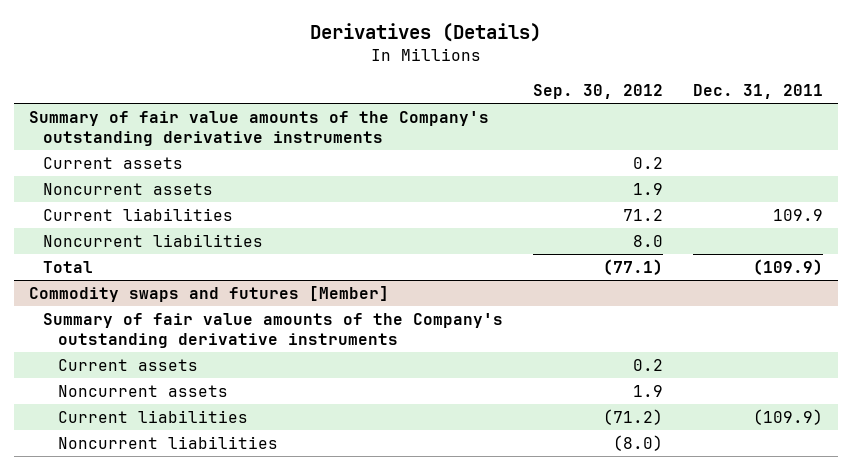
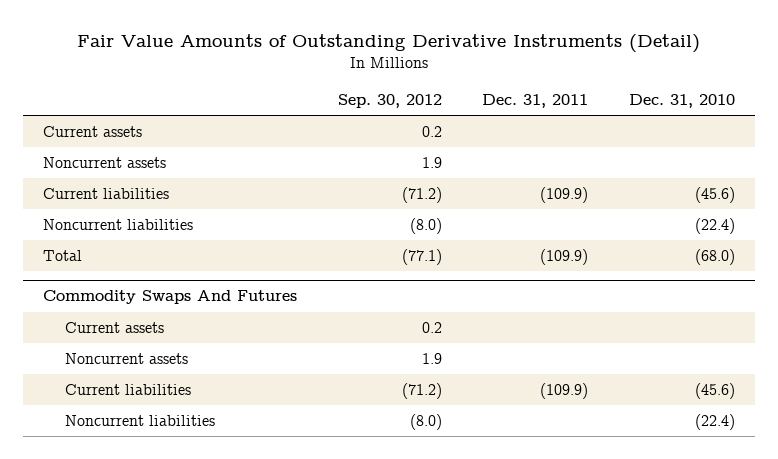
- Derivatives (Details)
+ Fair Value Amounts of Outstanding Derivative Instruments (Detail)
- | Sep. 30, 2012 | Dec. 31, 2011
+ | Sep. 30, 2012 | Dec. 31, 2011 | Dec. 31, 2010
- Summary of fair value amounts of the Company's outstanding derivative instruments
- Current liabilities | 71.2 | 109.9
- Noncurrent liabilities | 8.0 |
+ Current liabilities | (71.2) | (109.9) | (45.6)
+ Noncurrent liabilities | (8.0) | | (22.4)
- Commodity swaps and futures [Member]
- Summary of fair value amounts of the Company's outstanding derivative instruments
+ Commodity Swaps And Futures

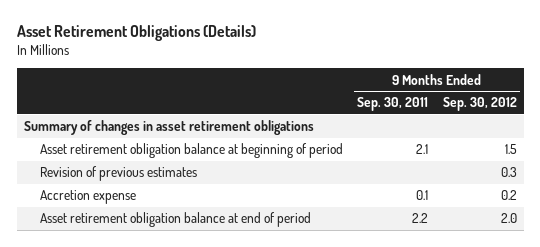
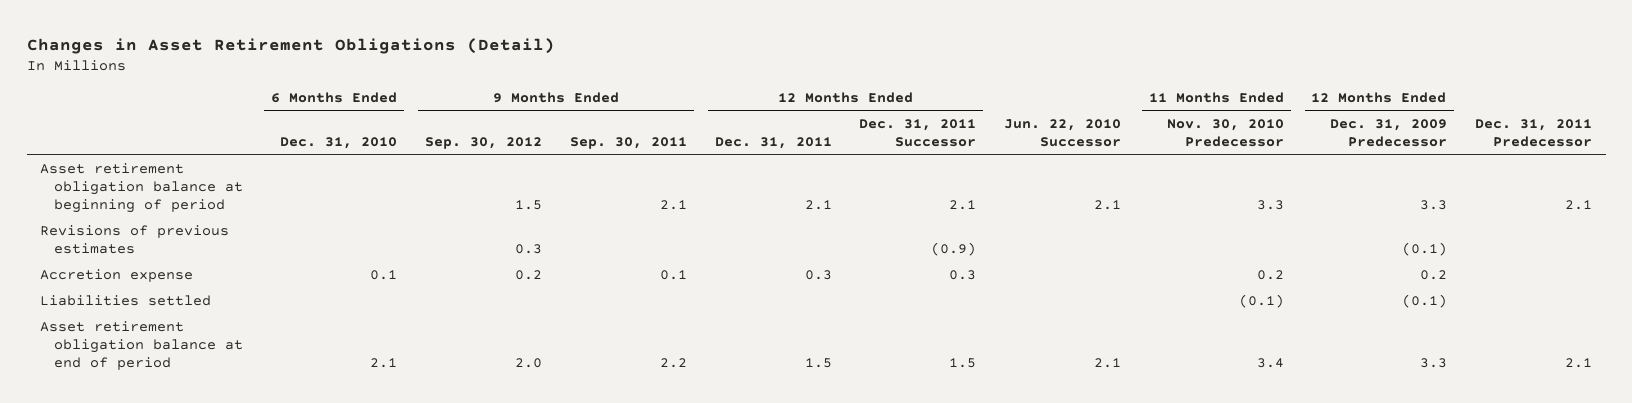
- Asset Retirement Obligations (Details)
+ Changes in Asset Retirement Obligations (Detail)
- | 9 Months Ended Sep. 30, 2011 | 9 Months Ended Sep. 30, 2012
+ | 6 Months Ended Dec. 31, 2010 | 9 Months Ended Sep. 30, 2012 | 9 Months Ended Sep. 30, 2011 | 12 Months Ended Dec. 31, 2011 | 12 Months Ended Dec. 31, 2011 Successor | Jun. 22, 2010 Successor | 11 Months Ended Nov. 30, 2010 Predecessor | 12 Months Ended Dec. 31, 2009 Predecessor | Dec. 31, 2011 Predecessor
- Summary of changes in asset retirement obligations
- Revision of previous estimates | | 0.3
+ Revisions of previous estimates | | 0.3 | | | (0.9) | | | (0.1) |
+ Liabilities settled | | | | | | | (0.1) | (0.1) |

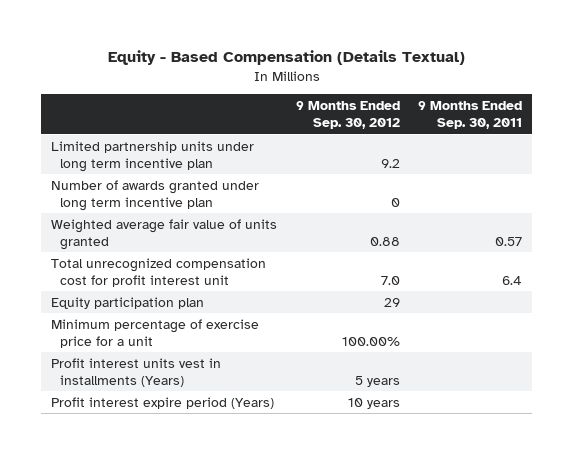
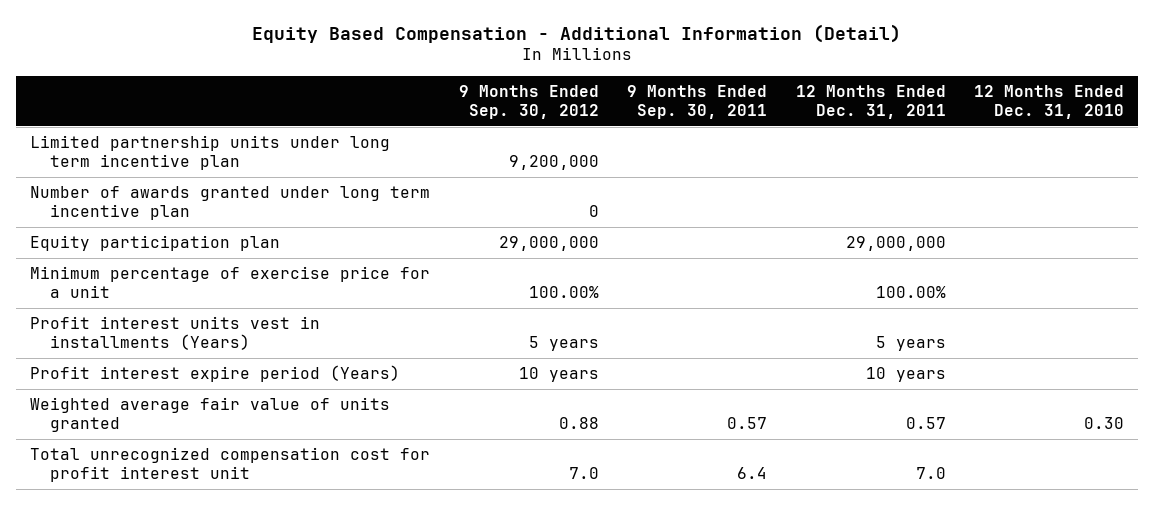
- Equity - Based Compensation (Details Textual)
+ Equity Based Compensation - Additional Information (Detail)
- | 9 Months Ended Sep. 30, 2012 | 9 Months Ended Sep. 30, 2011
+ | 9 Months Ended Sep. 30, 2012 | 9 Months Ended Sep. 30, 2011 | 12 Months Ended Dec. 31, 2011 | 12 Months Ended Dec. 31, 2010
- Limited partnership units under long term incentive plan | 9.2 |
+ Limited partnership units under long term incentive plan | 9,200,000 | | |
- Equity participation plan | 29 |
+ Equity participation plan | 29,000,000 | | 29,000,000 |
moved down: Weighted average fair value of units granted | 0.88 | 0.57 | 0.57 | 0.30
moved down: Total unrecognized compensation cost for profit interest unit | 7.0 | 6.4 | 7.0 |

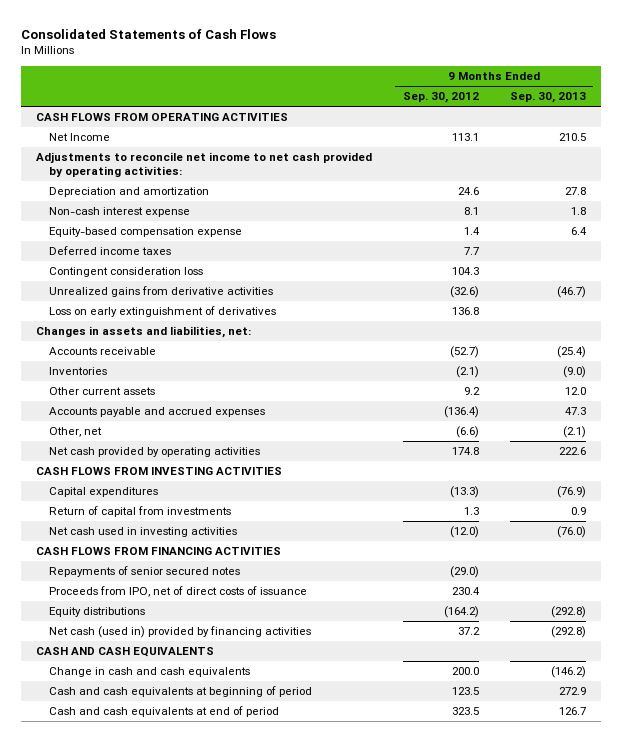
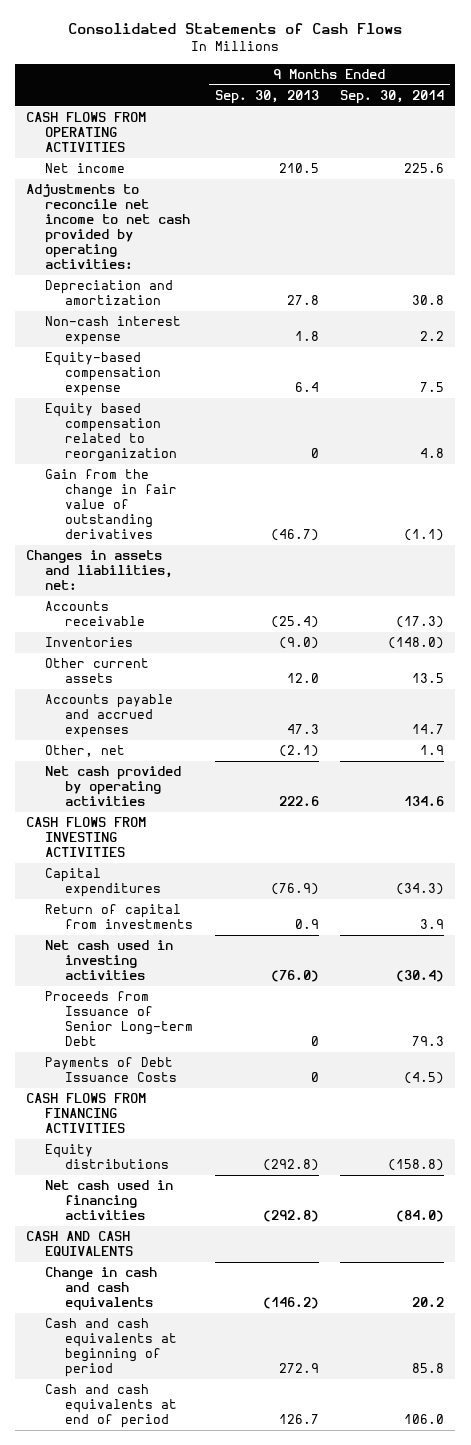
- | 9 Months Ended Sep. 30, 2012 | 9 Months Ended Sep. 30, 2013
+ | 9 Months Ended Sep. 30, 2013 | 9 Months Ended Sep. 30, 2014
- Net Income | 113.1 | 210.5
+ Net income | 210.5 | 225.6
- Deferred income taxes | 7.7 |
- Contingent consideration loss | 104.3 |
- Unrealized gains from derivative activities | (32.6) | (46.7)
- Loss on early extinguishment of derivatives | 136.8 |
+ Equity based compensation related to reorganization | 0 | 4.8
+ Gain from the change in fair value of outstanding derivatives | (46.7) | (1.1)
+ Proceeds from Issuance of Senior Long-term Debt | 0 | 79.3
+ Payments of Debt Issuance Costs | 0 | (4.5)
- Repayments of senior secured notes | (29.0) |
- Proceeds from IPO, net of direct costs of issuance | 230.4 |
- Net cash (used in) provided by financing activities | 37.2 | (292.8)
+ Net cash used in financing activities | (292.8) | (84.0)

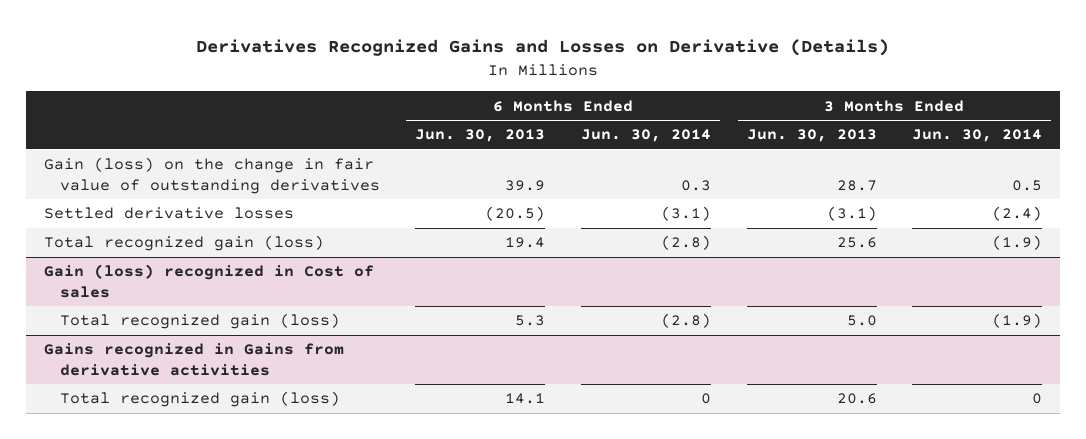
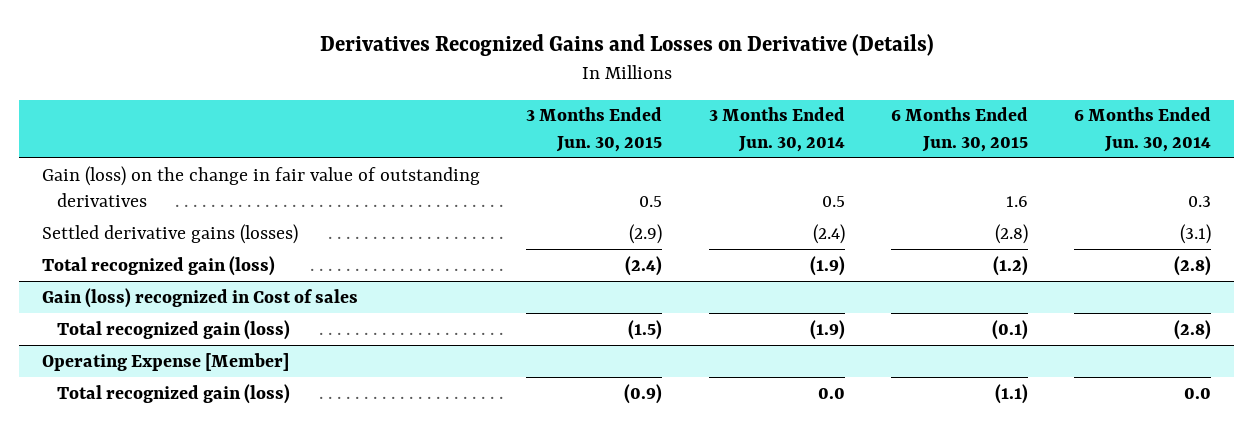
- | 6 Months Ended Jun. 30, 2013 | 6 Months Ended Jun. 30, 2014 | 3 Months Ended Jun. 30, 2013 | 3 Months Ended Jun. 30, 2014
+ | 3 Months Ended Jun. 30, 2015 | 3 Months Ended Jun. 30, 2014 | 6 Months Ended Jun. 30, 2015 | 6 Months Ended Jun. 30, 2014
- Settled derivative losses | (20.5) | (3.1) | (3.1) | (2.4)
+ Settled derivative gains (losses) | (2.9) | (2.4) | (2.8) | (3.1)
- Gains recognized in Gains from derivative activities
- Total recognized gain (loss) | 14.1 | 0 | 20.6 | 0
+ Operating Expense [Member]
+ Total recognized gain (loss) | (0.9) | 0.0 | (1.1) | 0.0

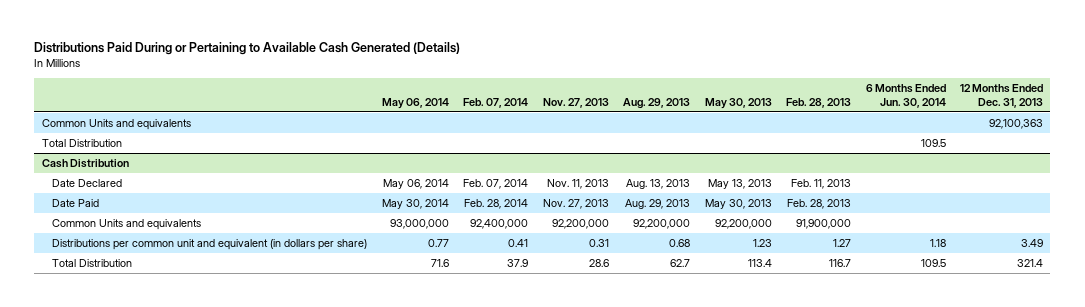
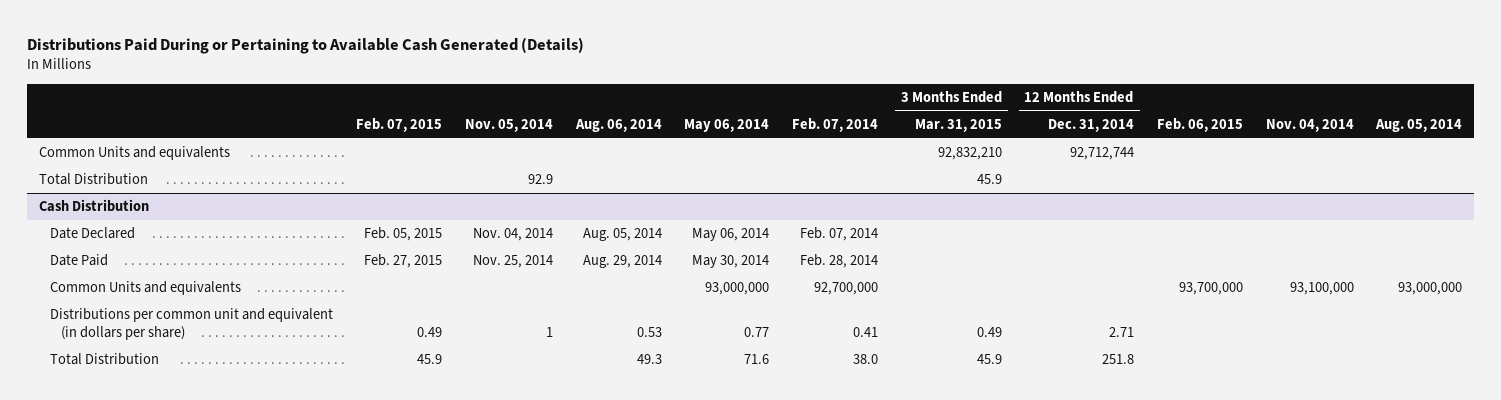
- | May 06, 2014 | Feb. 07, 2014 | Nov. 27, 2013 | Aug. 29, 2013 | May 30, 2013 | Feb. 28, 2013 | 6 Months Ended Jun. 30, 2014 | 12 Months Ended Dec. 31, 2013
+ | Feb. 07, 2015 | Nov. 05, 2014 | Aug. 06, 2014 | May 06, 2014 | Feb. 07, 2014 | 3 Months Ended Mar. 31, 2015 | 12 Months Ended Dec. 31, 2014 | Feb. 06, 2015 | Nov. 04, 2014 | Aug. 05, 2014
@ Cash Distribution
- Common Units and equivalents | 93,000,000 | 92,400,000 | 92,200,000 | 92,200,000 | 92,200,000 | 91,900,000 | |
+ Common Units and equivalents | | | | 93,000,000 | 92,700,000 | | | 93,700,000 | 93,100,000 | 93,000,000
- Total Distribution | 71.6 | 37.9 | 28.6 | 62.7 | 113.4 | 116.7 | 109.5 | 321.4
+ Total Distribution | 45.9 | | 49.3 | 71.6 | 38.0 | 45.9 | 251.8 | | |

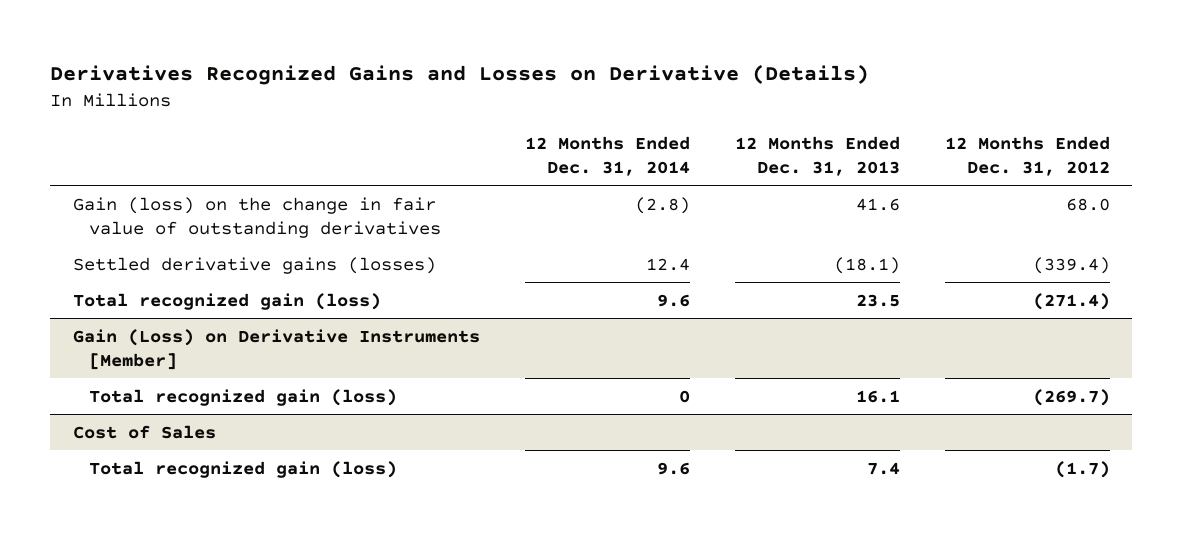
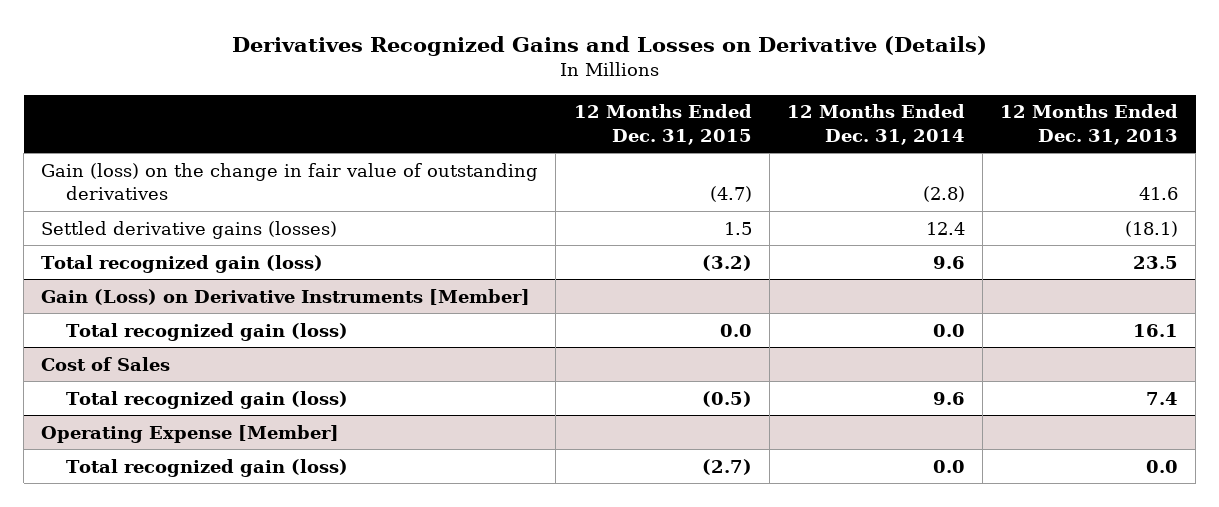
- | 12 Months Ended Dec. 31, 2014 | 12 Months Ended Dec. 31, 2013 | 12 Months Ended Dec. 31, 2012
+ | 12 Months Ended Dec. 31, 2015 | 12 Months Ended Dec. 31, 2014 | 12 Months Ended Dec. 31, 2013
@ Gain (Loss) on Derivative Instruments [Member]
- Total recognized gain (loss) | 0 | 16.1 | (269.7)
+ Total recognized gain (loss) | 0.0 | 0.0 | 16.1
+ Operating Expense [Member]
+ Total recognized gain (loss) | (2.7) | 0.0 | 0.0

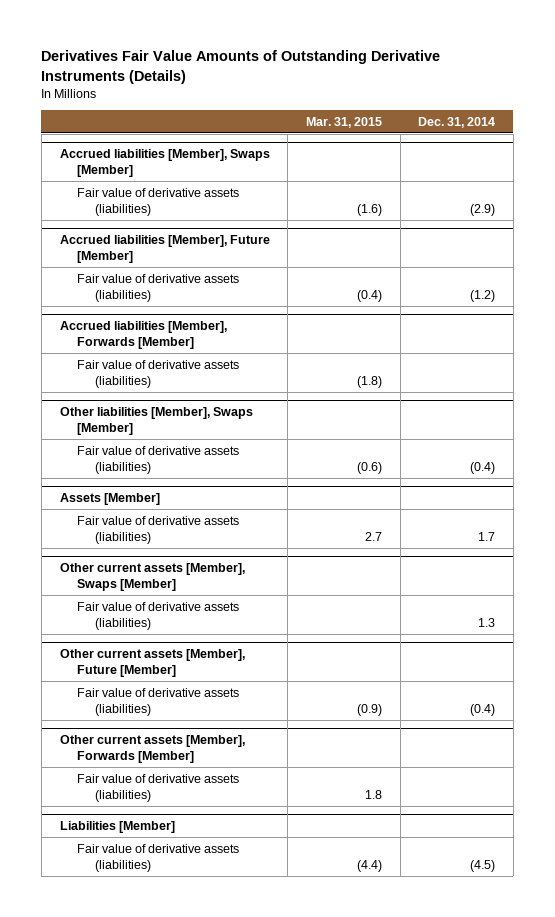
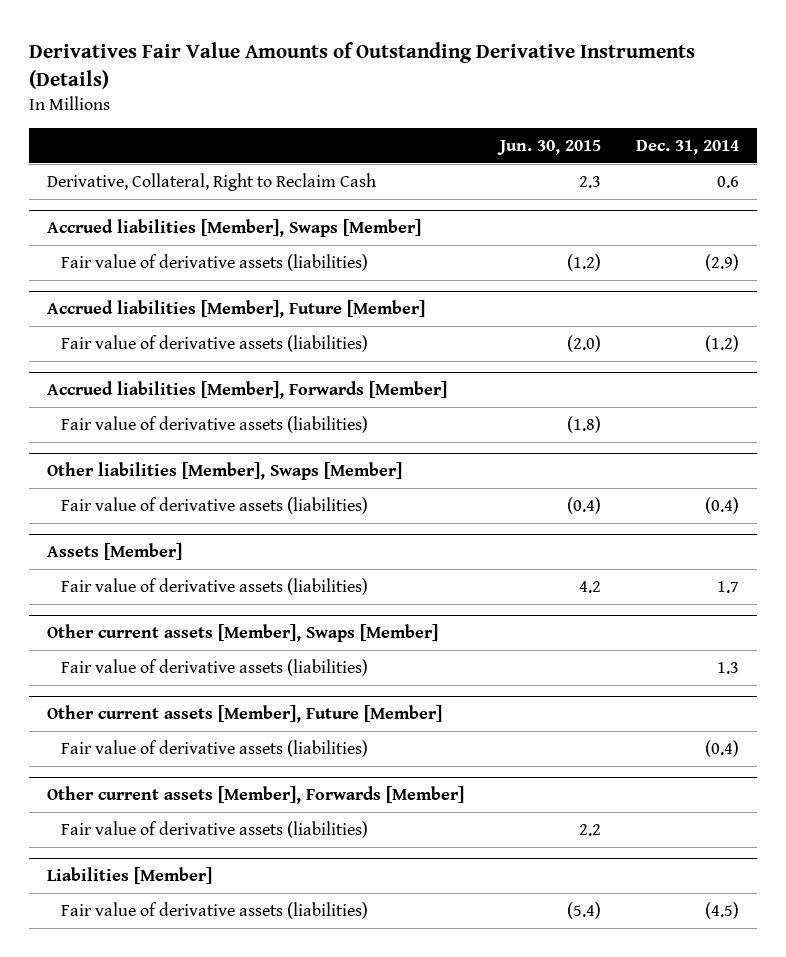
- | Mar. 31, 2015 | Dec. 31, 2014
+ | Jun. 30, 2015 | Dec. 31, 2014
+ Derivative, Collateral, Right to Reclaim Cash | 2.3 | 0.6

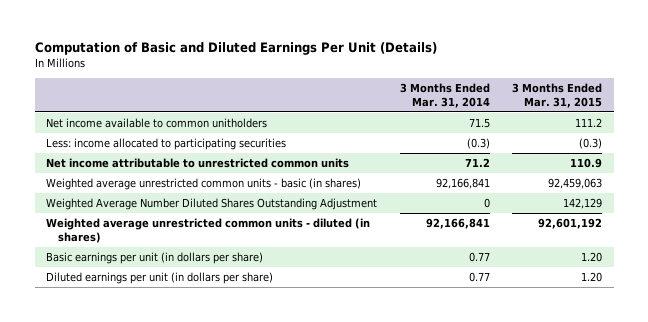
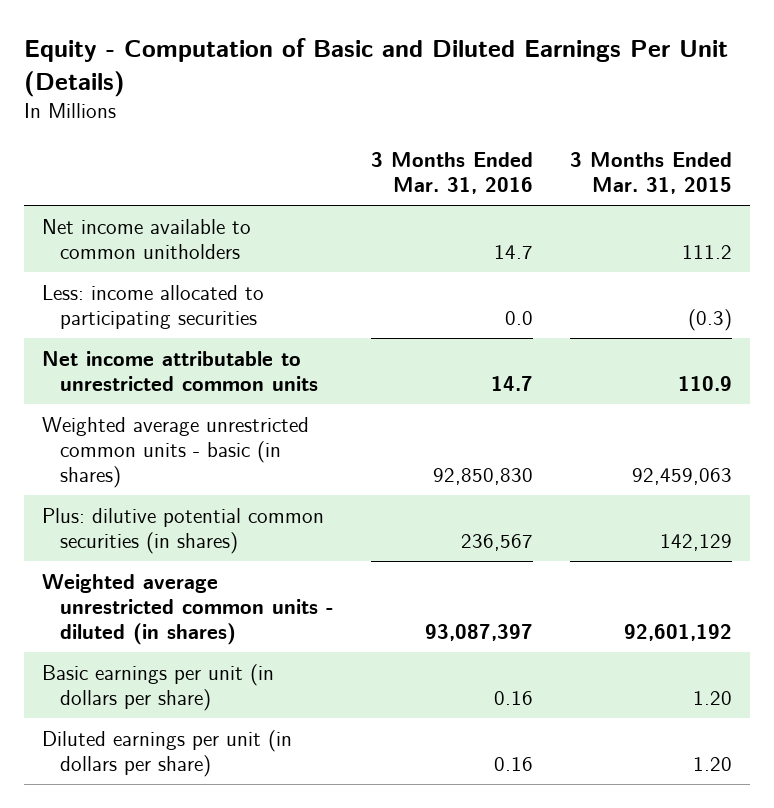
- Computation of Basic and Diluted Earnings Per Unit (Details)
+ Equity - Computation of Basic and Diluted Earnings Per Unit (Details)
- | 3 Months Ended Mar. 31, 2014 | 3 Months Ended Mar. 31, 2015
+ | 3 Months Ended Mar. 31, 2016 | 3 Months Ended Mar. 31, 2015
- Weighted Average Number Diluted Shares Outstanding Adjustment | 0 | 142,129
+ Plus: dilutive potential common securities (in shares) | 236,567 | 142,129

